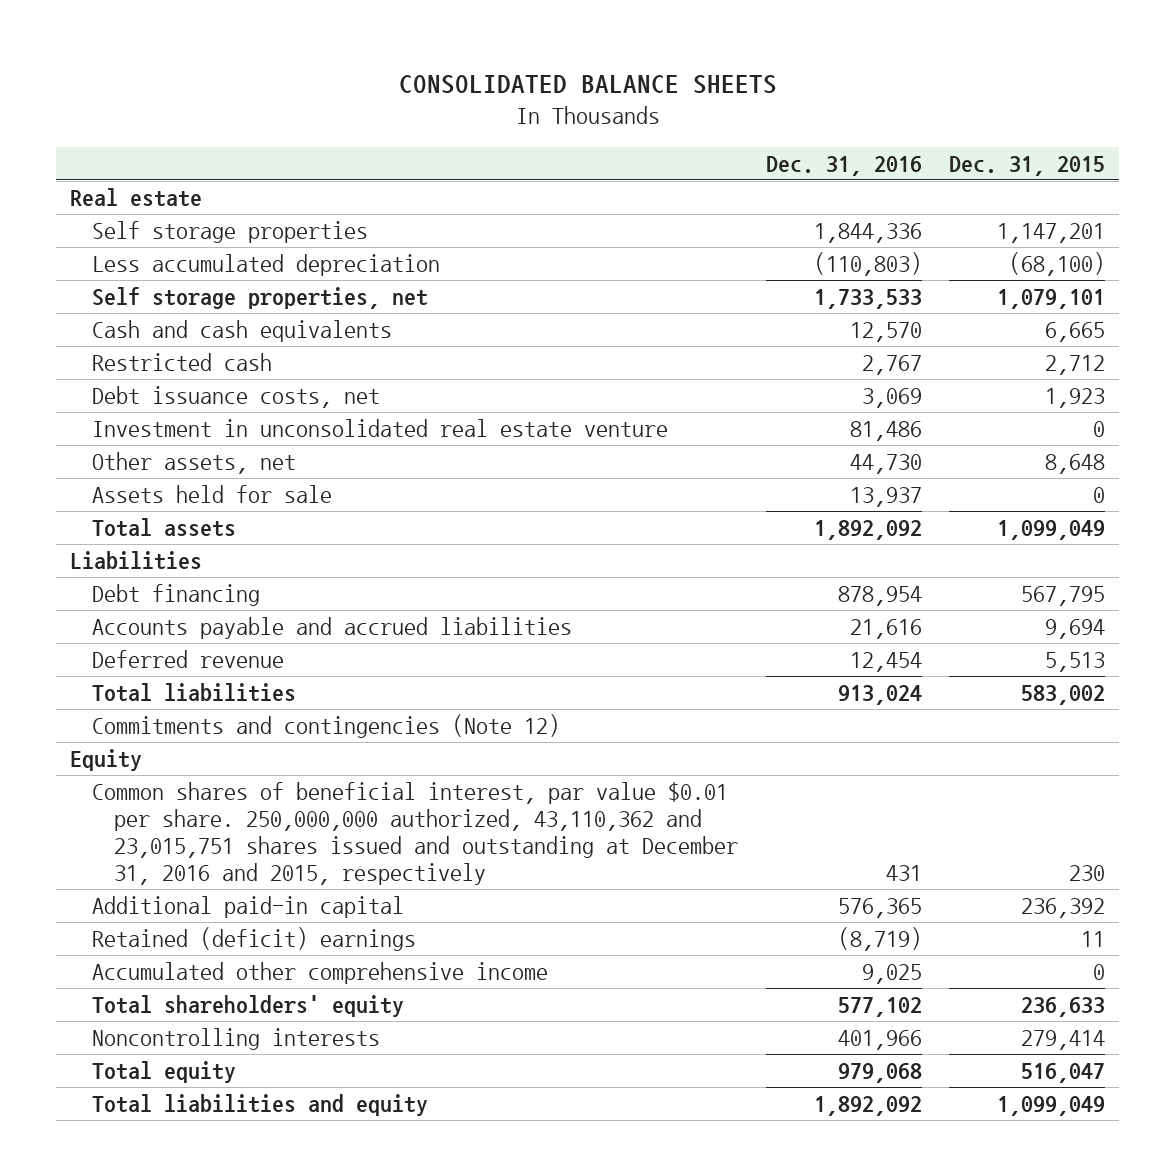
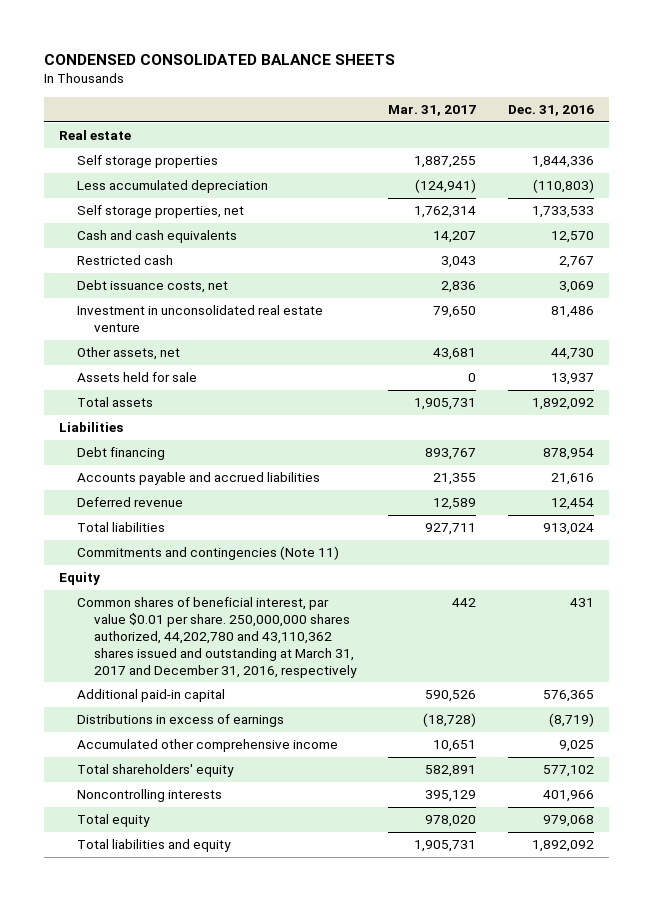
- CONSOLIDATED BALANCE SHEETS
+ CONDENSED CONSOLIDATED BALANCE SHEETS
- | Dec. 31, 2016 | Dec. 31, 2015
+ | Mar. 31, 2017 | Dec. 31, 2016
- Commitments and contingencies (Note 12)
+ Commitments and contingencies (Note 11)
- Common shares of beneficial interest, par value $0.01 per share. 250,000,000 authorized, 43,110,362 and 23,015,751 shares issued and outstanding at December 31, 2016 and 2015, respectively | 431 | 230
+ Common shares of beneficial interest, par value $0.01 per share. 250,000,000 shares authorized, 44,202,780 and 43,110,362 shares issued and outstanding at March 31, 2017 and December 31, 2016, respectively | 442 | 431
- Retained (deficit) earnings | (8,719) | 11
+ Distributions in excess of earnings | (18,728) | (8,719)

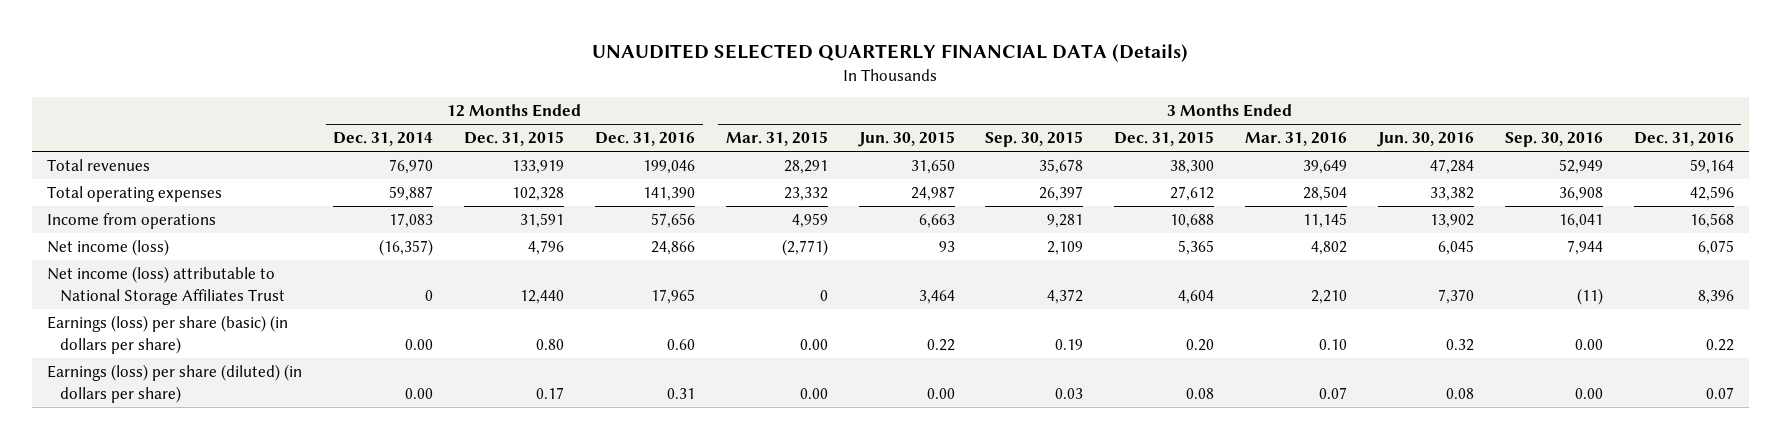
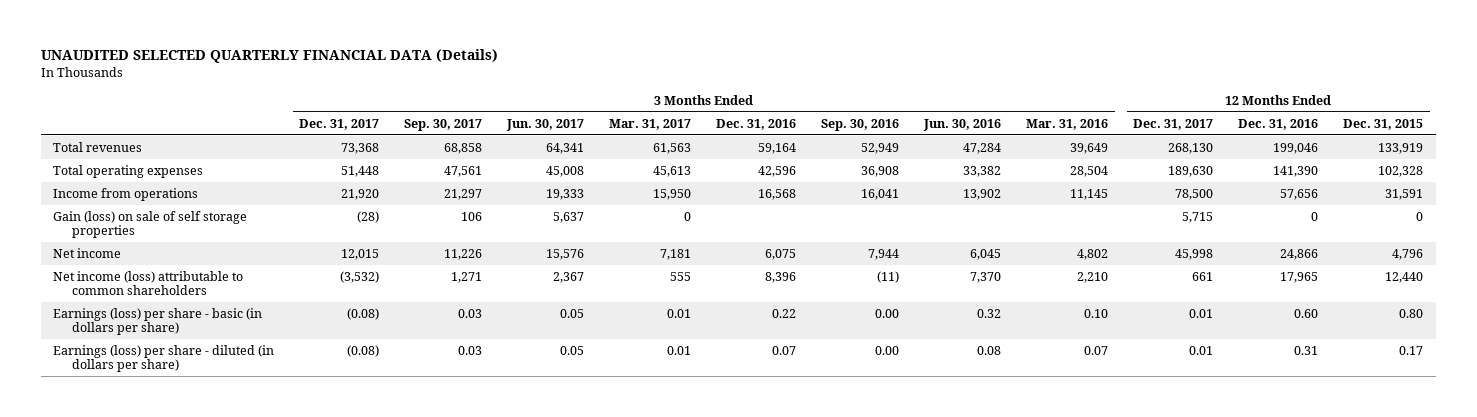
- | 12 Months Ended Dec. 31, 2014 | 12 Months Ended Dec. 31, 2015 | 12 Months Ended Dec. 31, 2016 | 3 Months Ended Mar. 31, 2015 | 3 Months Ended Jun. 30, 2015 | 3 Months Ended Sep. 30, 2015 | 3 Months Ended Dec. 31, 2015 | 3 Months Ended Mar. 31, 2016 | 3 Months Ended Jun. 30, 2016 | 3 Months Ended Sep. 30, 2016 | 3 Months Ended Dec. 31, 2016
+ | 3 Months Ended Dec. 31, 2017 | 3 Months Ended Sep. 30, 2017 | 3 Months Ended Jun. 30, 2017 | 3 Months Ended Mar. 31, 2017 | 3 Months Ended Dec. 31, 2016 | 3 Months Ended Sep. 30, 2016 | 3 Months Ended Jun. 30, 2016 | 3 Months Ended Mar. 31, 2016 | 12 Months Ended Dec. 31, 2017 | 12 Months Ended Dec. 31, 2016 | 12 Months Ended Dec. 31, 2015
- Net income (loss) | (16,357) | 4,796 | 24,866 | (2,771) | 93 | 2,109 | 5,365 | 4,802 | 6,045 | 7,944 | 6,075
- Net income (loss) attributable to National Storage Affiliates Trust | 0 | 12,440 | 17,965 | 0 | 3,464 | 4,372 | 4,604 | 2,210 | 7,370 | (11) | 8,396
- Earnings (loss) per share (basic) (in dollars per share) | 0.00 | 0.80 | 0.60 | 0.00 | 0.22 | 0.19 | 0.20 | 0.10 | 0.32 | 0.00 | 0.22
- Earnings (loss) per share (diluted) (in dollars per share) | 0.00 | 0.17 | 0.31 | 0.00 | 0.00 | 0.03 | 0.08 | 0.07 | 0.08 | 0.00 | 0.07
+ Gain (loss) on sale of self storage properties | (28) | 106 | 5,637 | 0 | | | | | 5,715 | 0 | 0
+ Net income | 12,015 | 11,226 | 15,576 | 7,181 | 6,075 | 7,944 | 6,045 | 4,802 | 45,998 | 24,866 | 4,796
+ Net income (loss) attributable to common shareholders | (3,532) | 1,271 | 2,367 | 555 | 8,396 | (11) | 7,370 | 2,210 | 661 | 17,965 | 12,440
+ Earnings (loss) per share - basic (in dollars per share) | (0.08) | 0.03 | 0.05 | 0.01 | 0.22 | 0.00 | 0.32 | 0.10 | 0.01 | 0.60 | 0.80
+ Earnings (loss) per share - diluted (in dollars per share) | (0.08) | 0.03 | 0.05 | 0.01 | 0.07 | 0.00 | 0.08 | 0.07 | 0.01 | 0.31 | 0.17

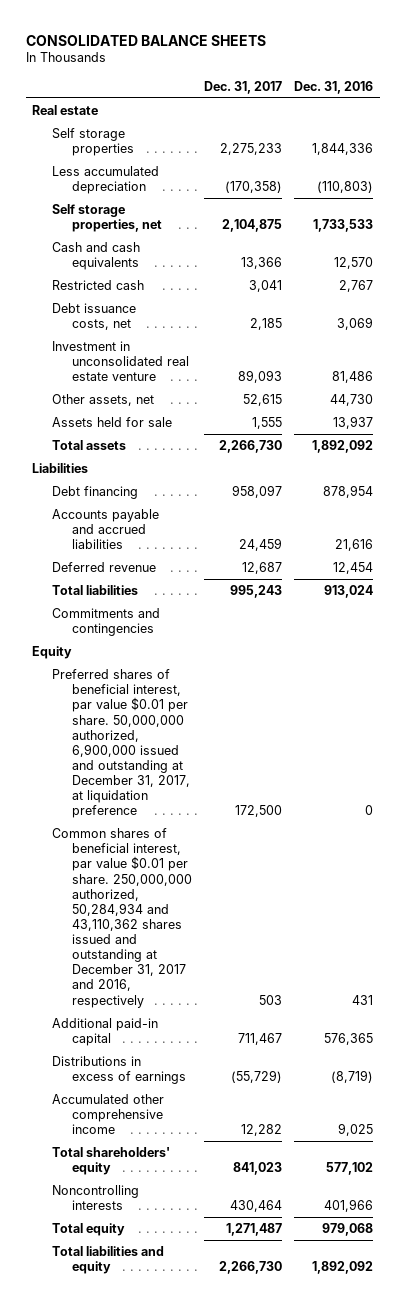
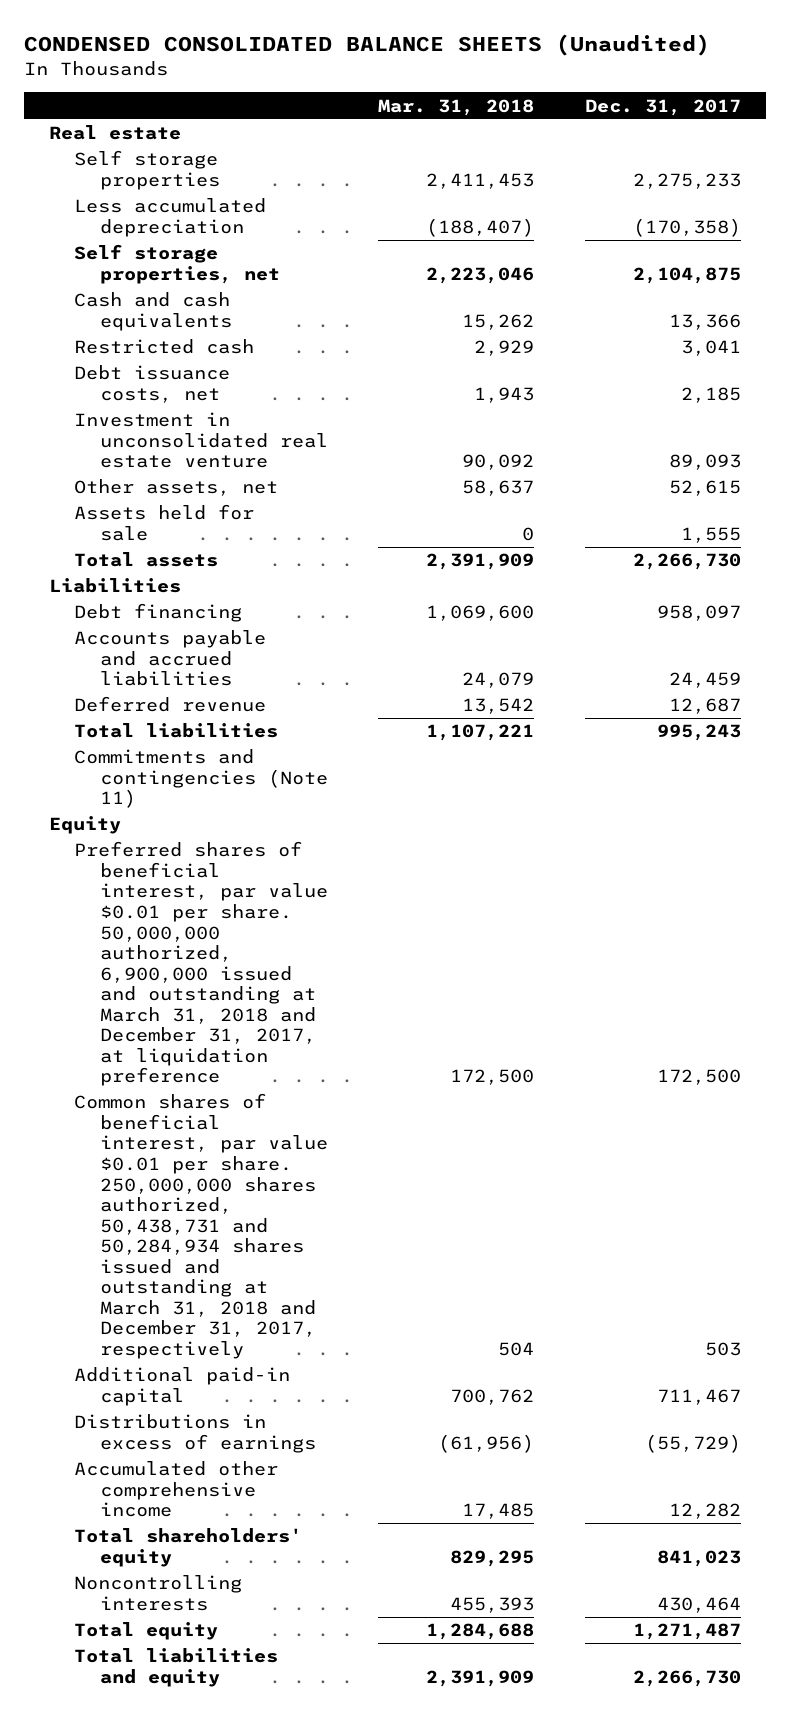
- CONSOLIDATED BALANCE SHEETS
+ CONDENSED CONSOLIDATED BALANCE SHEETS (Unaudited)
- | Dec. 31, 2017 | Dec. 31, 2016
+ | Mar. 31, 2018 | Dec. 31, 2017
- Commitments and contingencies
+ Commitments and contingencies (Note 11)
- Preferred shares of beneficial interest, par value $0.01 per share. 50,000,000 authorized, 6,900,000 issued and outstanding at December 31, 2017, at liquidation preference | 172,500 | 0
- Common shares of beneficial interest, par value $0.01 per share. 250,000,000 authorized, 50,284,934 and 43,110,362 shares issued and outstanding at December 31, 2017 and 2016, respectively | 503 | 431
+ Preferred shares of beneficial interest, par value $0.01 per share. 50,000,000 authorized, 6,900,000 issued and outstanding at March 31, 2018 and December 31, 2017, at liquidation preference | 172,500 | 172,500
+ Common shares of beneficial interest, par value $0.01 per share. 250,000,000 shares authorized, 50,438,731 and 50,284,934 shares issued and outstanding at March 31, 2018 and December 31, 2017, respectively | 504 | 503

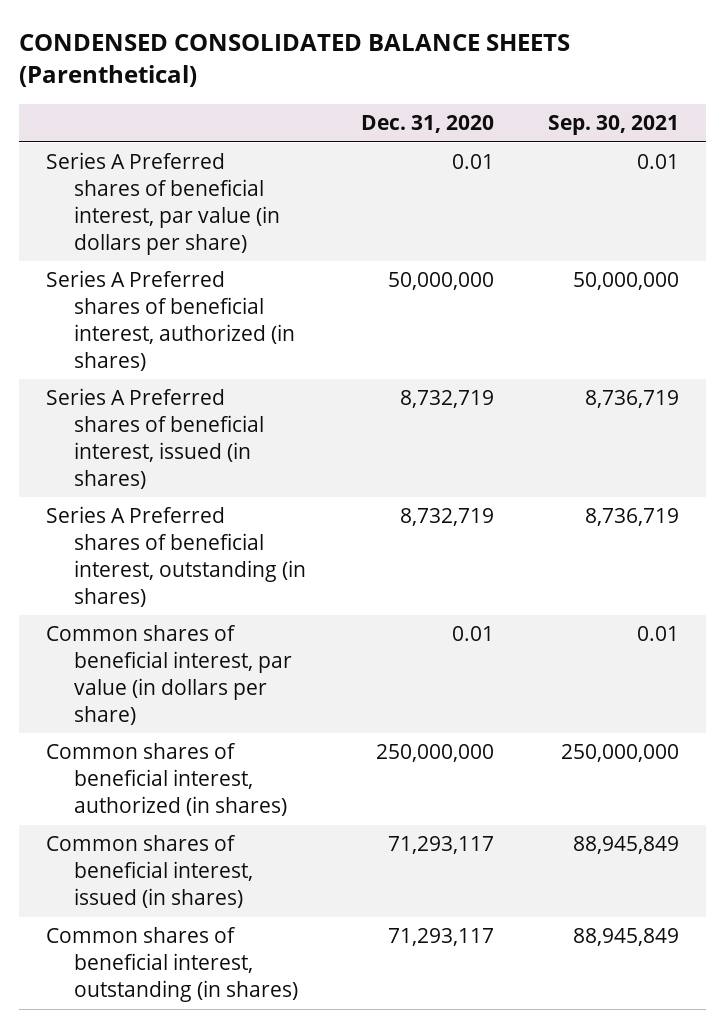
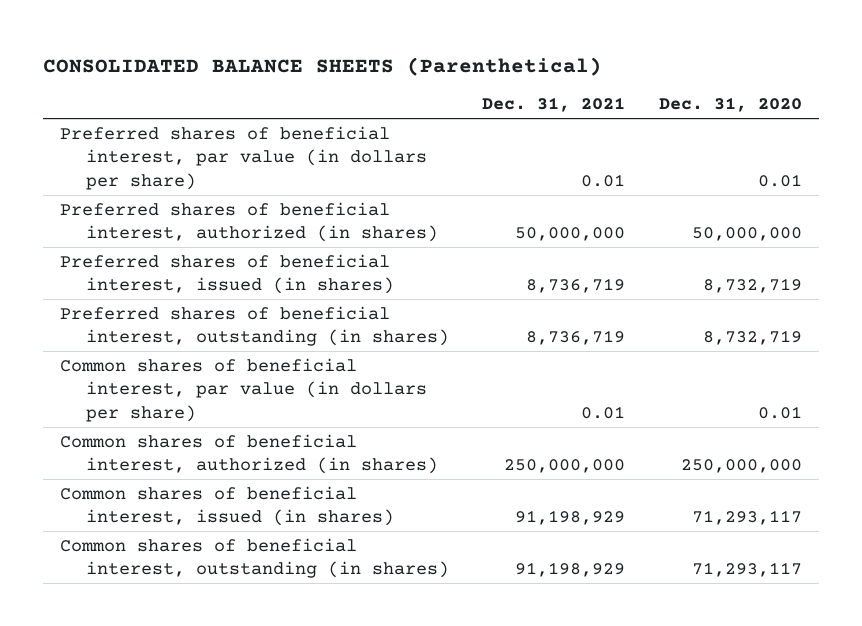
- CONDENSED CONSOLIDATED BALANCE SHEETS (Parenthetical)
+ CONSOLIDATED BALANCE SHEETS (Parenthetical)
- | Dec. 31, 2020 | Sep. 30, 2021
+ | Dec. 31, 2021 | Dec. 31, 2020
- Series A Preferred shares of beneficial interest, par value (in dollars per share) | 0.01 | 0.01
- Series A Preferred shares of beneficial interest, authorized (in shares) | 50,000,000 | 50,000,000
- Series A Preferred shares of beneficial interest, issued (in shares) | 8,732,719 | 8,736,719
- Series A Preferred shares of beneficial interest, outstanding (in shares) | 8,732,719 | 8,736,719
+ Preferred shares of beneficial interest, par value (in dollars per share) | 0.01 | 0.01
+ Preferred shares of beneficial interest, authorized (in shares) | 50,000,000 | 50,000,000
+ Preferred shares of beneficial interest, issued (in shares) | 8,736,719 | 8,732,719
+ Preferred shares of beneficial interest, outstanding (in shares) | 8,736,719 | 8,732,719

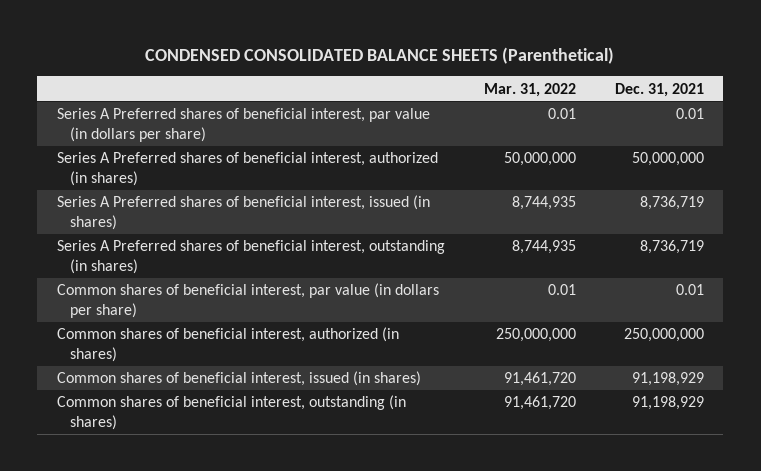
- CONSOLIDATED BALANCE SHEETS (Parenthetical)
+ CONDENSED CONSOLIDATED BALANCE SHEETS (Parenthetical)
- | Dec. 31, 2021 | Dec. 31, 2020
+ | Mar. 31, 2022 | Dec. 31, 2021
- Preferred shares of beneficial interest, par value (in dollars per share) | 0.01 | 0.01
- Preferred shares of beneficial interest, authorized (in shares) | 50,000,000 | 50,000,000
- Preferred shares of beneficial interest, issued (in shares) | 8,736,719 | 8,732,719
- Preferred shares of beneficial interest, outstanding (in shares) | 8,736,719 | 8,732,719
+ Series A Preferred shares of beneficial interest, par value (in dollars per share) | 0.01 | 0.01
+ Series A Preferred shares of beneficial interest, authorized (in shares) | 50,000,000 | 50,000,000
+ Series A Preferred shares of beneficial interest, issued (in shares) | 8,744,935 | 8,736,719
+ Series A Preferred shares of beneficial interest, outstanding (in shares) | 8,744,935 | 8,736,719

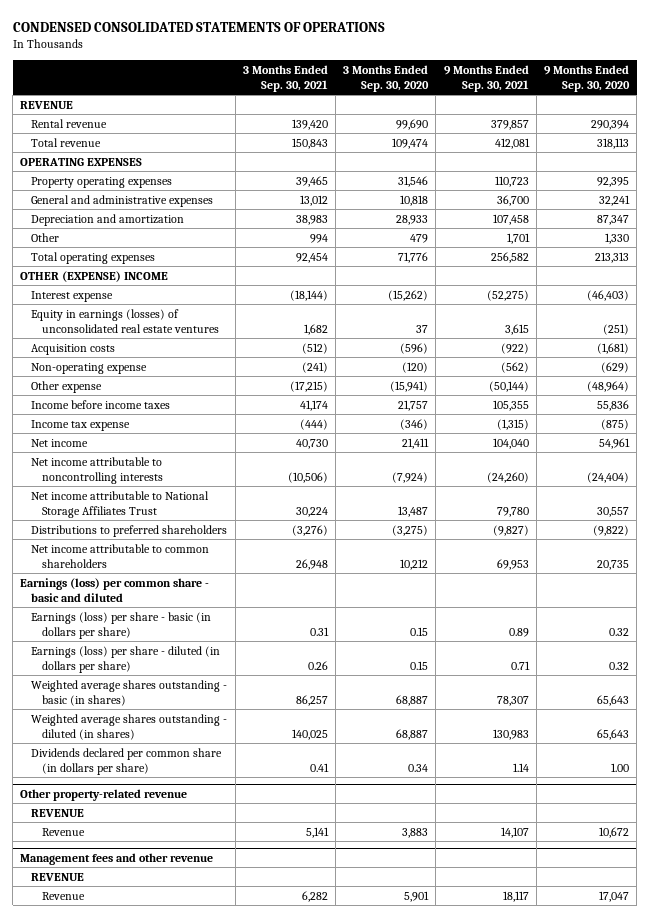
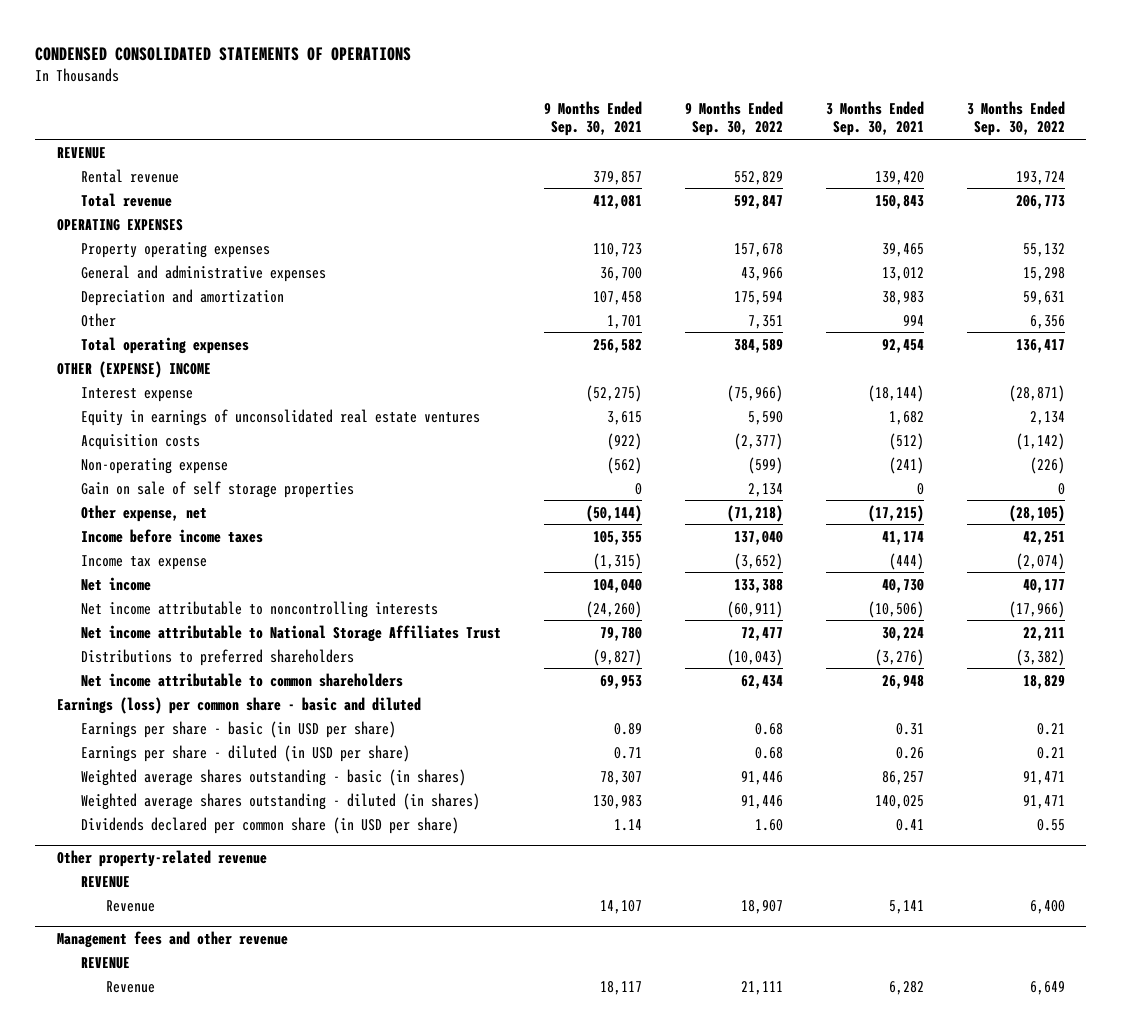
- | 3 Months Ended Sep. 30, 2021 | 3 Months Ended Sep. 30, 2020 | 9 Months Ended Sep. 30, 2021 | 9 Months Ended Sep. 30, 2020
+ | 9 Months Ended Sep. 30, 2021 | 9 Months Ended Sep. 30, 2022 | 3 Months Ended Sep. 30, 2021 | 3 Months Ended Sep. 30, 2022
- Equity in earnings (losses) of unconsolidated real estate ventures | 1,682 | 37 | 3,615 | (251)
+ Equity in earnings of unconsolidated real estate ventures | 3,615 | 5,590 | 1,682 | 2,134
- Other expense | (17,215) | (15,941) | (50,144) | (48,964)
+ Gain on sale of self storage properties | 0 | 2,134 | 0 | 0
+ Other expense, net | (50,144) | (71,218) | (17,215) | (28,105)
- Earnings (loss) per share - basic (in dollars per share) | 0.31 | 0.15 | 0.89 | 0.32
- Earnings (loss) per share - diluted (in dollars per share) | 0.26 | 0.15 | 0.71 | 0.32
+ Earnings per share - basic (in USD per share) | 0.89 | 0.68 | 0.31 | 0.21
+ Earnings per share - diluted (in USD per share) | 0.71 | 0.68 | 0.26 | 0.21
- Dividends declared per common share (in dollars per share) | 0.41 | 0.34 | 1.14 | 1.00
+ Dividends declared per common share (in USD per share) | 1.14 | 1.60 | 0.41 | 0.55

